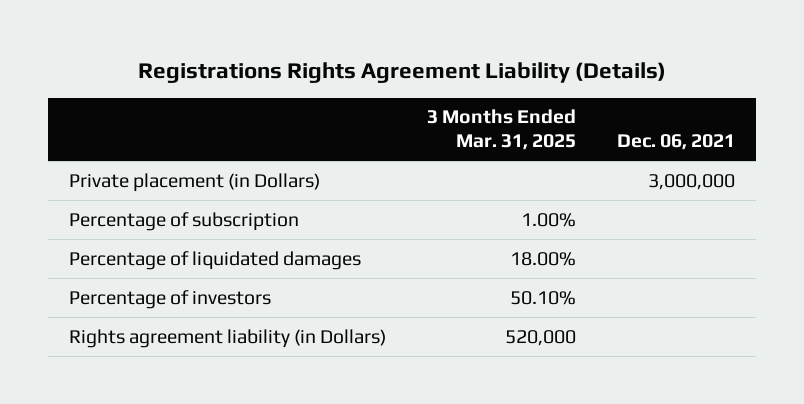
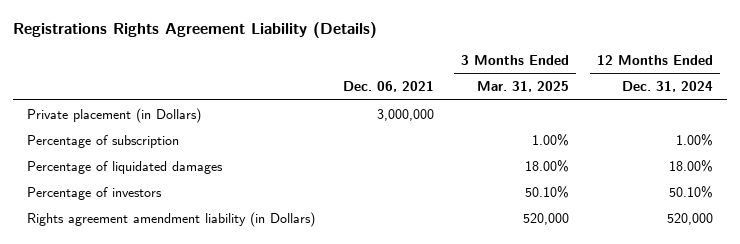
- | 3 Months Ended Mar. 31, 2025 | Dec. 06, 2021
+ | Dec. 06, 2021 | 3 Months Ended Mar. 31, 2025 | 12 Months Ended Dec. 31, 2024
- Rights agreement liability (in Dollars) | 520,000 |
+ Rights agreement amendment liability (in Dollars) | | 520,000 | 520,000

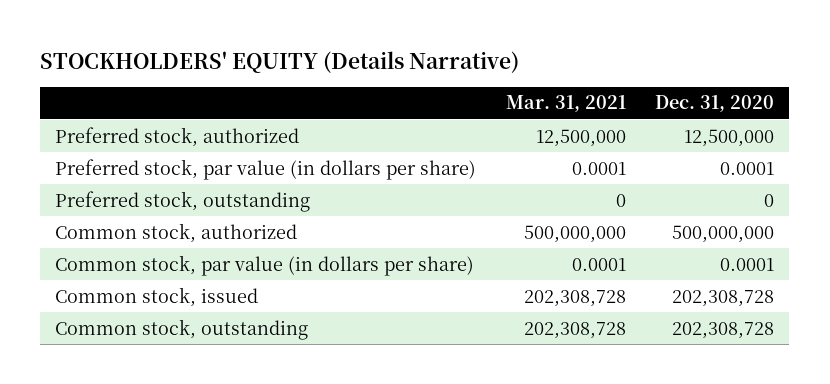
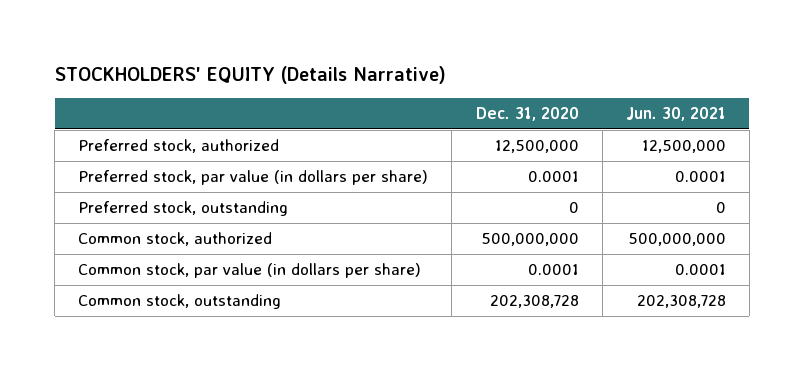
- | Mar. 31, 2021 | Dec. 31, 2020
+ | Dec. 31, 2020 | Jun. 30, 2021
- Common stock, issued | 202,308,728 | 202,308,728

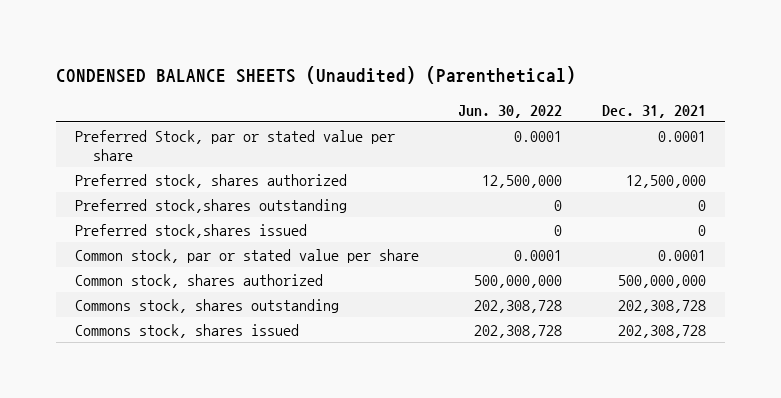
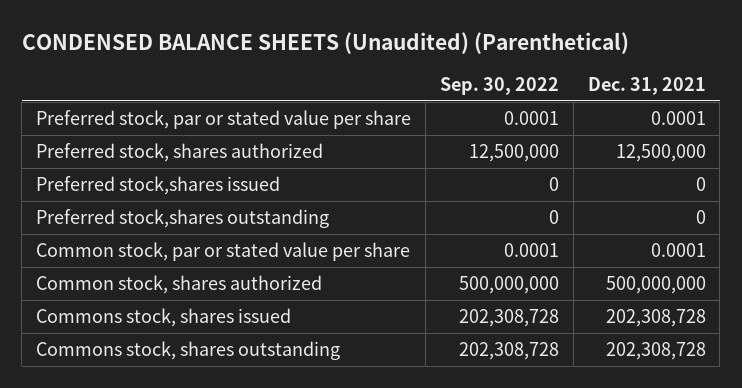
- | Jun. 30, 2022 | Dec. 31, 2021
+ | Sep. 30, 2022 | Dec. 31, 2021
- Preferred Stock, par or stated value per share | 0.0001 | 0.0001
+ Preferred stock, par or stated value per share | 0.0001 | 0.0001
moved down: Preferred stock,shares outstanding | 0 | 0
moved down: Commons stock, shares outstanding | 202,308,728 | 202,308,728

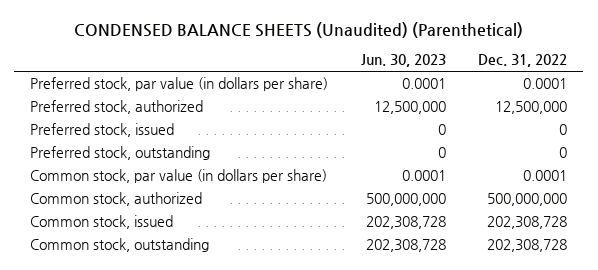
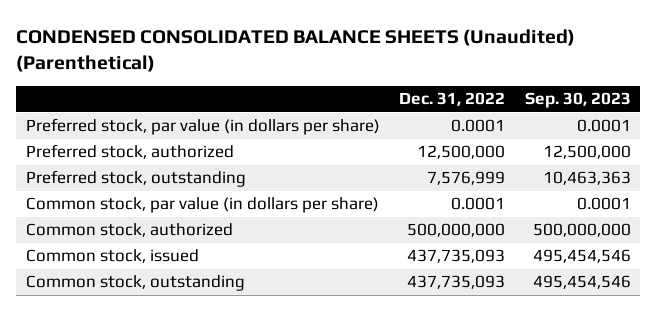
- CONDENSED BALANCE SHEETS (Unaudited) (Parenthetical)
+ CONDENSED CONSOLIDATED BALANCE SHEETS (Unaudited) (Parenthetical)
- | Jun. 30, 2023 | Dec. 31, 2022
+ | Dec. 31, 2022 | Sep. 30, 2023
- Preferred stock, issued | 0 | 0
- Preferred stock, outstanding | 0 | 0
+ Preferred stock, outstanding | 7,576,999 | 10,463,363
- Common stock, issued | 202,308,728 | 202,308,728
- Common stock, outstanding | 202,308,728 | 202,308,728
+ Common stock, issued | 437,735,093 | 495,454,546
+ Common stock, outstanding | 437,735,093 | 495,454,546

